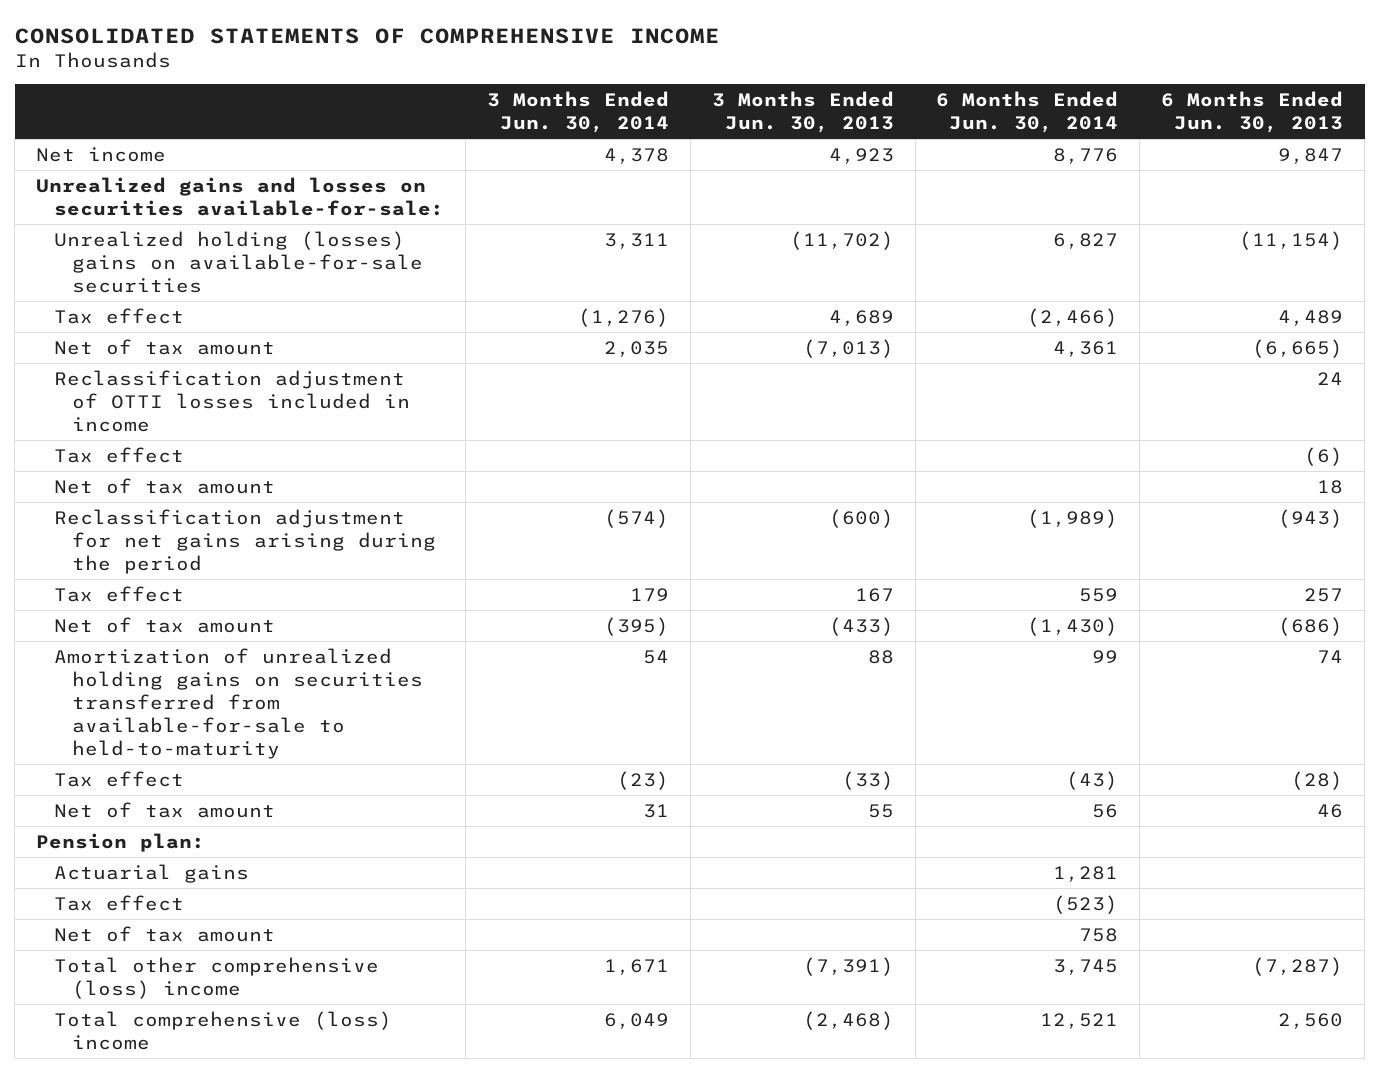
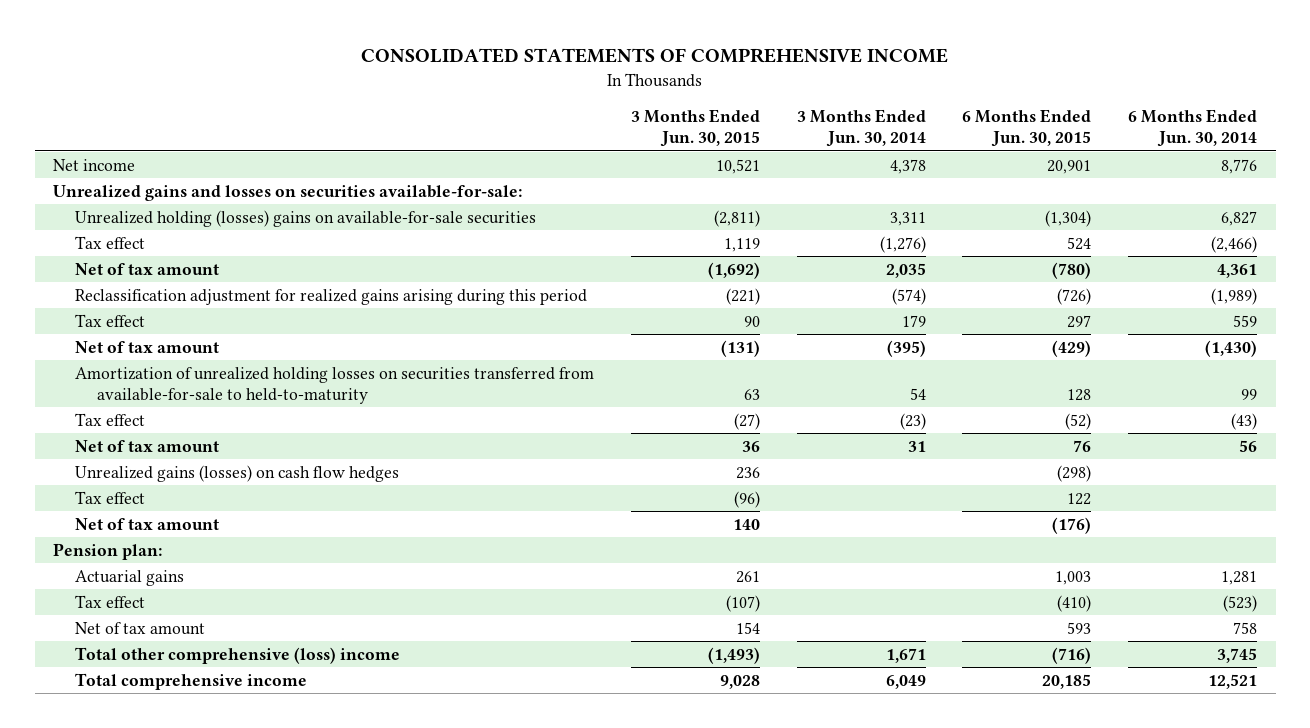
- | 3 Months Ended Jun. 30, 2014 | 3 Months Ended Jun. 30, 2013 | 6 Months Ended Jun. 30, 2014 | 6 Months Ended Jun. 30, 2013
+ | 3 Months Ended Jun. 30, 2015 | 3 Months Ended Jun. 30, 2014 | 6 Months Ended Jun. 30, 2015 | 6 Months Ended Jun. 30, 2014
- Reclassification adjustment of OTTI losses included in income | | | | 24
- Reclassification adjustment for net gains arising during the period | (574) | (600) | (1,989) | (943)
+ Reclassification adjustment for realized gains arising during this period | (221) | (574) | (726) | (1,989)
- Amortization of unrealized holding gains on securities transferred from available-for-sale to held-to-maturity | 54 | 88 | 99 | 74
+ Amortization of unrealized holding losses on securities transferred from available-for-sale to held-to-maturity | 63 | 54 | 128 | 99
+ Unrealized gains (losses) on cash flow hedges | 236 | | (298) |
moved down: Tax effect | (96) | | 122 |
moved down: Net of tax amount | 140 | | (176) |
- Total comprehensive (loss) income | 6,049 | (2,468) | 12,521 | 2,560
+ Total comprehensive income | 9,028 | 6,049 | 20,185 | 12,521

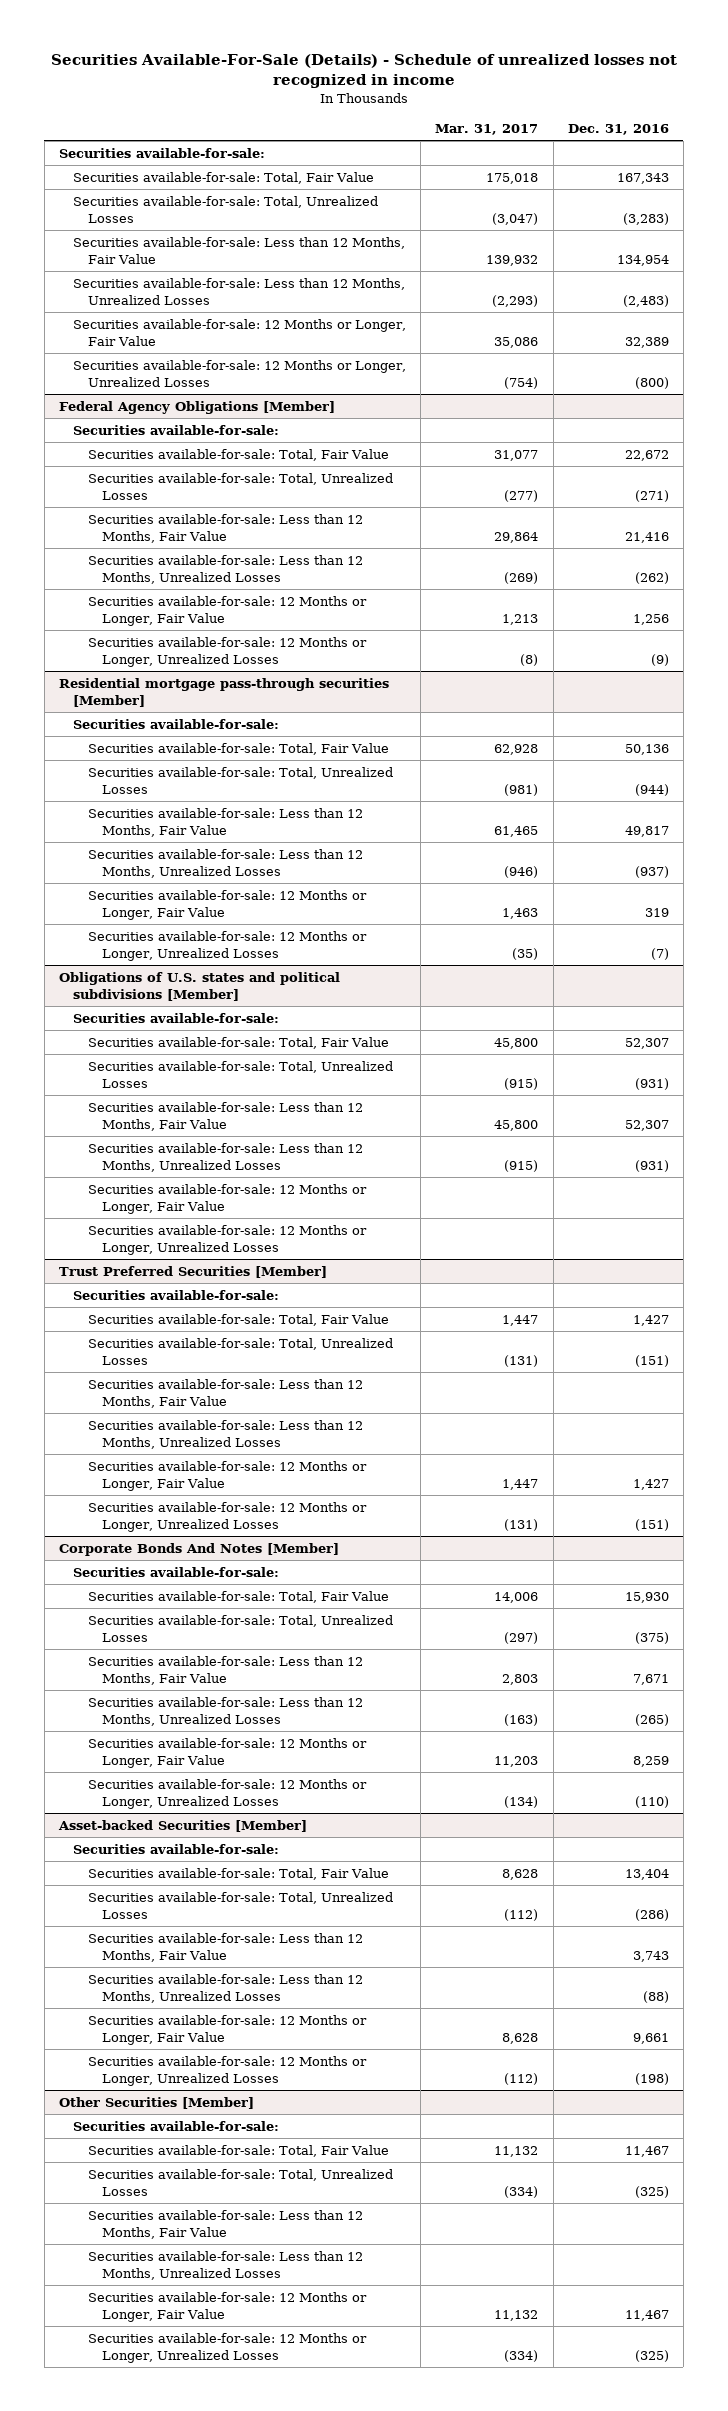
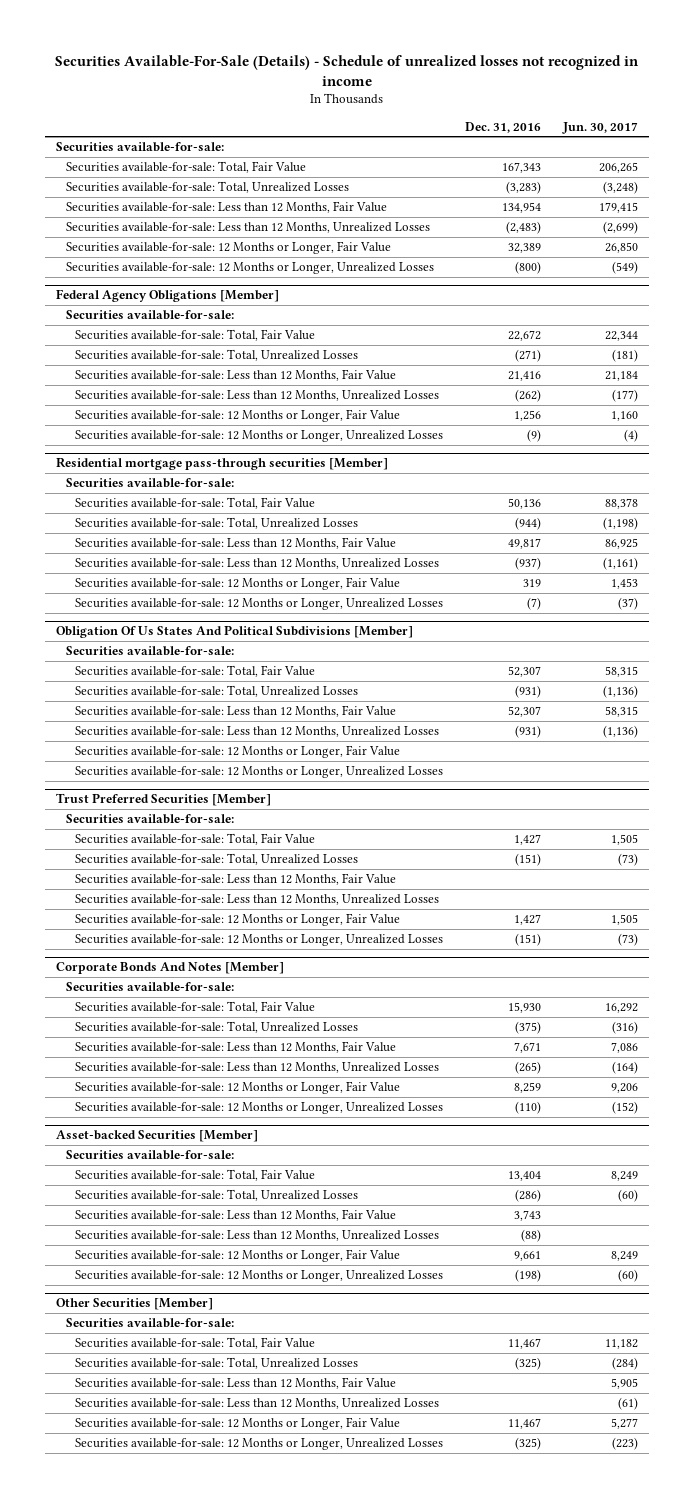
- | Mar. 31, 2017 | Dec. 31, 2016
+ | Dec. 31, 2016 | Jun. 30, 2017
- Obligations of U.S. states and political subdivisions [Member]
+ Obligation Of Us States And Political Subdivisions [Member]

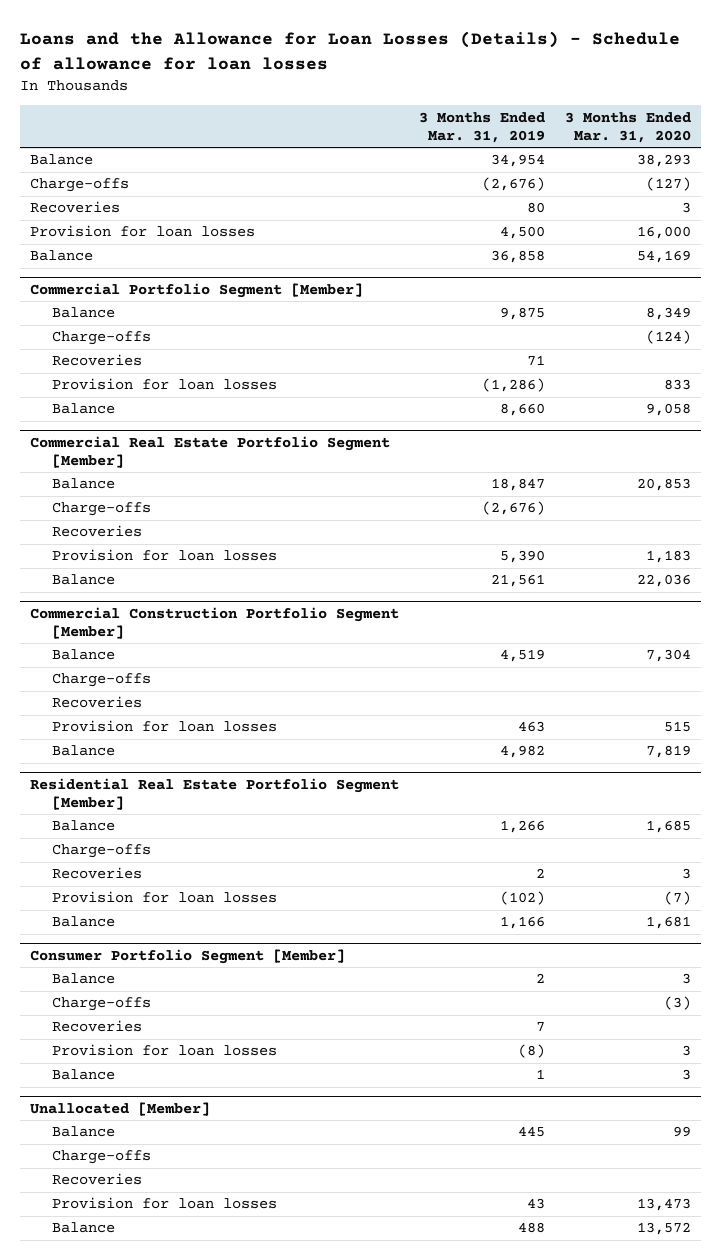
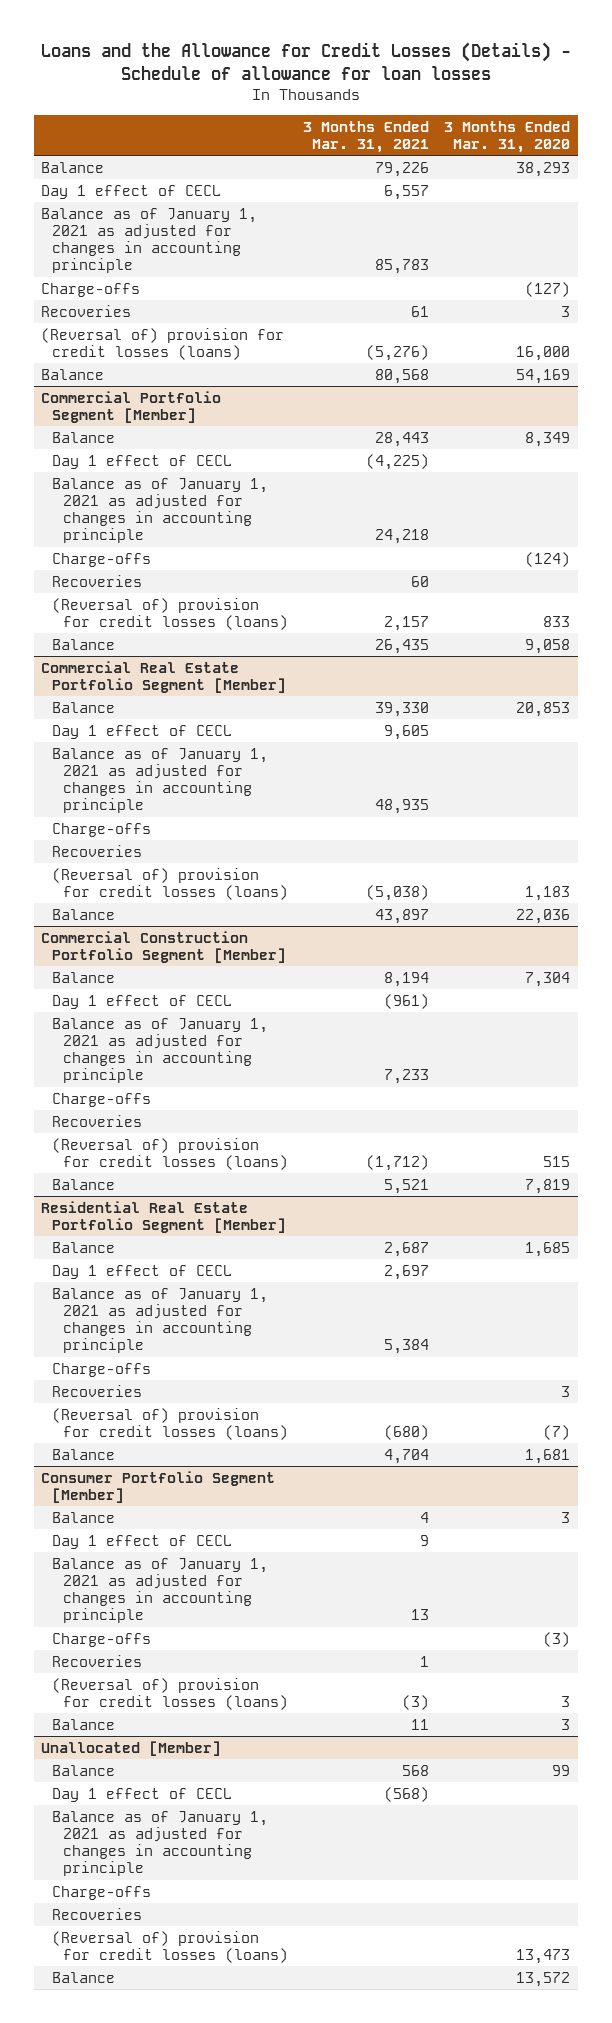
- Loans and the Allowance for Loan Losses (Details) - Schedule of allowance for loan losses
+ Loans and the Allowance for Credit Losses (Details) - Schedule of allowance for loan losses
- | 3 Months Ended Mar. 31, 2019 | 3 Months Ended Mar. 31, 2020
+ | 3 Months Ended Mar. 31, 2021 | 3 Months Ended Mar. 31, 2020
+ Day 1 effect of CECL | 6,557 |
+ Balance as of January 1, 2021 as adjusted for changes in accounting principle | 85,783 |
- Provision for loan losses | 4,500 | 16,000
+ (Reversal of) provision for credit losses (loans) | (5,276) | 16,000
@ Commercial Portfolio Segment [Member]
+ Day 1 effect of CECL | (4,225) |
+ Balance as of January 1, 2021 as adjusted for changes in accounting principle | 24,218 |
- Provision for loan losses | (1,286) | 833
+ (Reversal of) provision for credit losses (loans) | 2,157 | 833
@ Commercial Real Estate Portfolio Segment [Member]
+ Day 1 effect of CECL | 9,605 |
+ Balance as of January 1, 2021 as adjusted for changes in accounting principle | 48,935 |
- Provision for loan losses | 5,390 | 1,183
+ (Reversal of) provision for credit losses (loans) | (5,038) | 1,183
@ Commercial Construction Portfolio Segment [Member]
+ Day 1 effect of CECL | (961) |
+ Balance as of January 1, 2021 as adjusted for changes in accounting principle | 7,233 |
- Provision for loan losses | 463 | 515
+ (Reversal of) provision for credit losses (loans) | (1,712) | 515
@ Residential Real Estate Portfolio Segment [Member]
+ Day 1 effect of CECL | 2,697 |
+ Balance as of January 1, 2021 as adjusted for changes in accounting principle | 5,384 |
- Provision for loan losses | (102) | (7)
+ (Reversal of) provision for credit losses (loans) | (680) | (7)
@ Consumer Portfolio Segment [Member]
+ Day 1 effect of CECL | 9 |
+ Balance as of January 1, 2021 as adjusted for changes in accounting principle | 13 |
- Provision for loan losses | (8) | 3
+ (Reversal of) provision for credit losses (loans) | (3) | 3
@ Unallocated [Member]
+ Day 1 effect of CECL | (568) |
+ Balance as of January 1, 2021 as adjusted for changes in accounting principle
- Provision for loan losses | 43 | 13,473
+ (Reversal of) provision for credit losses (loans) | | 13,473

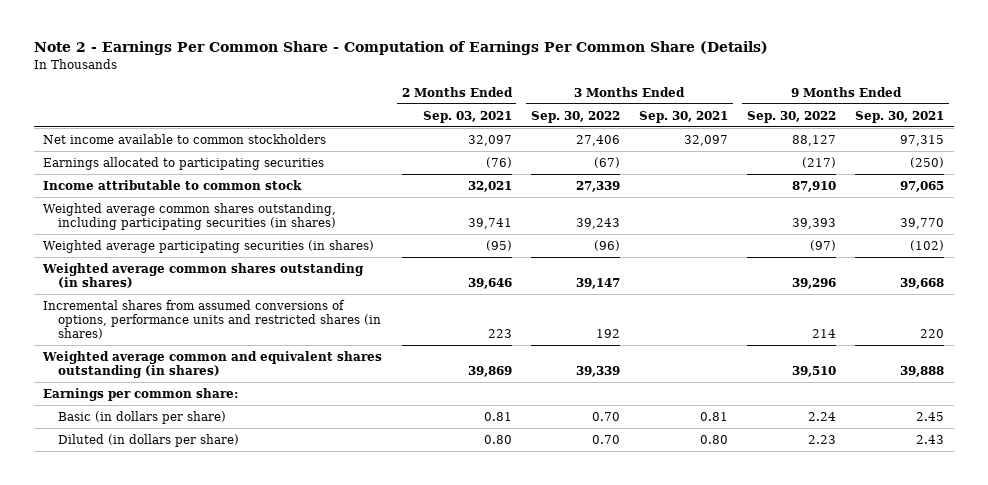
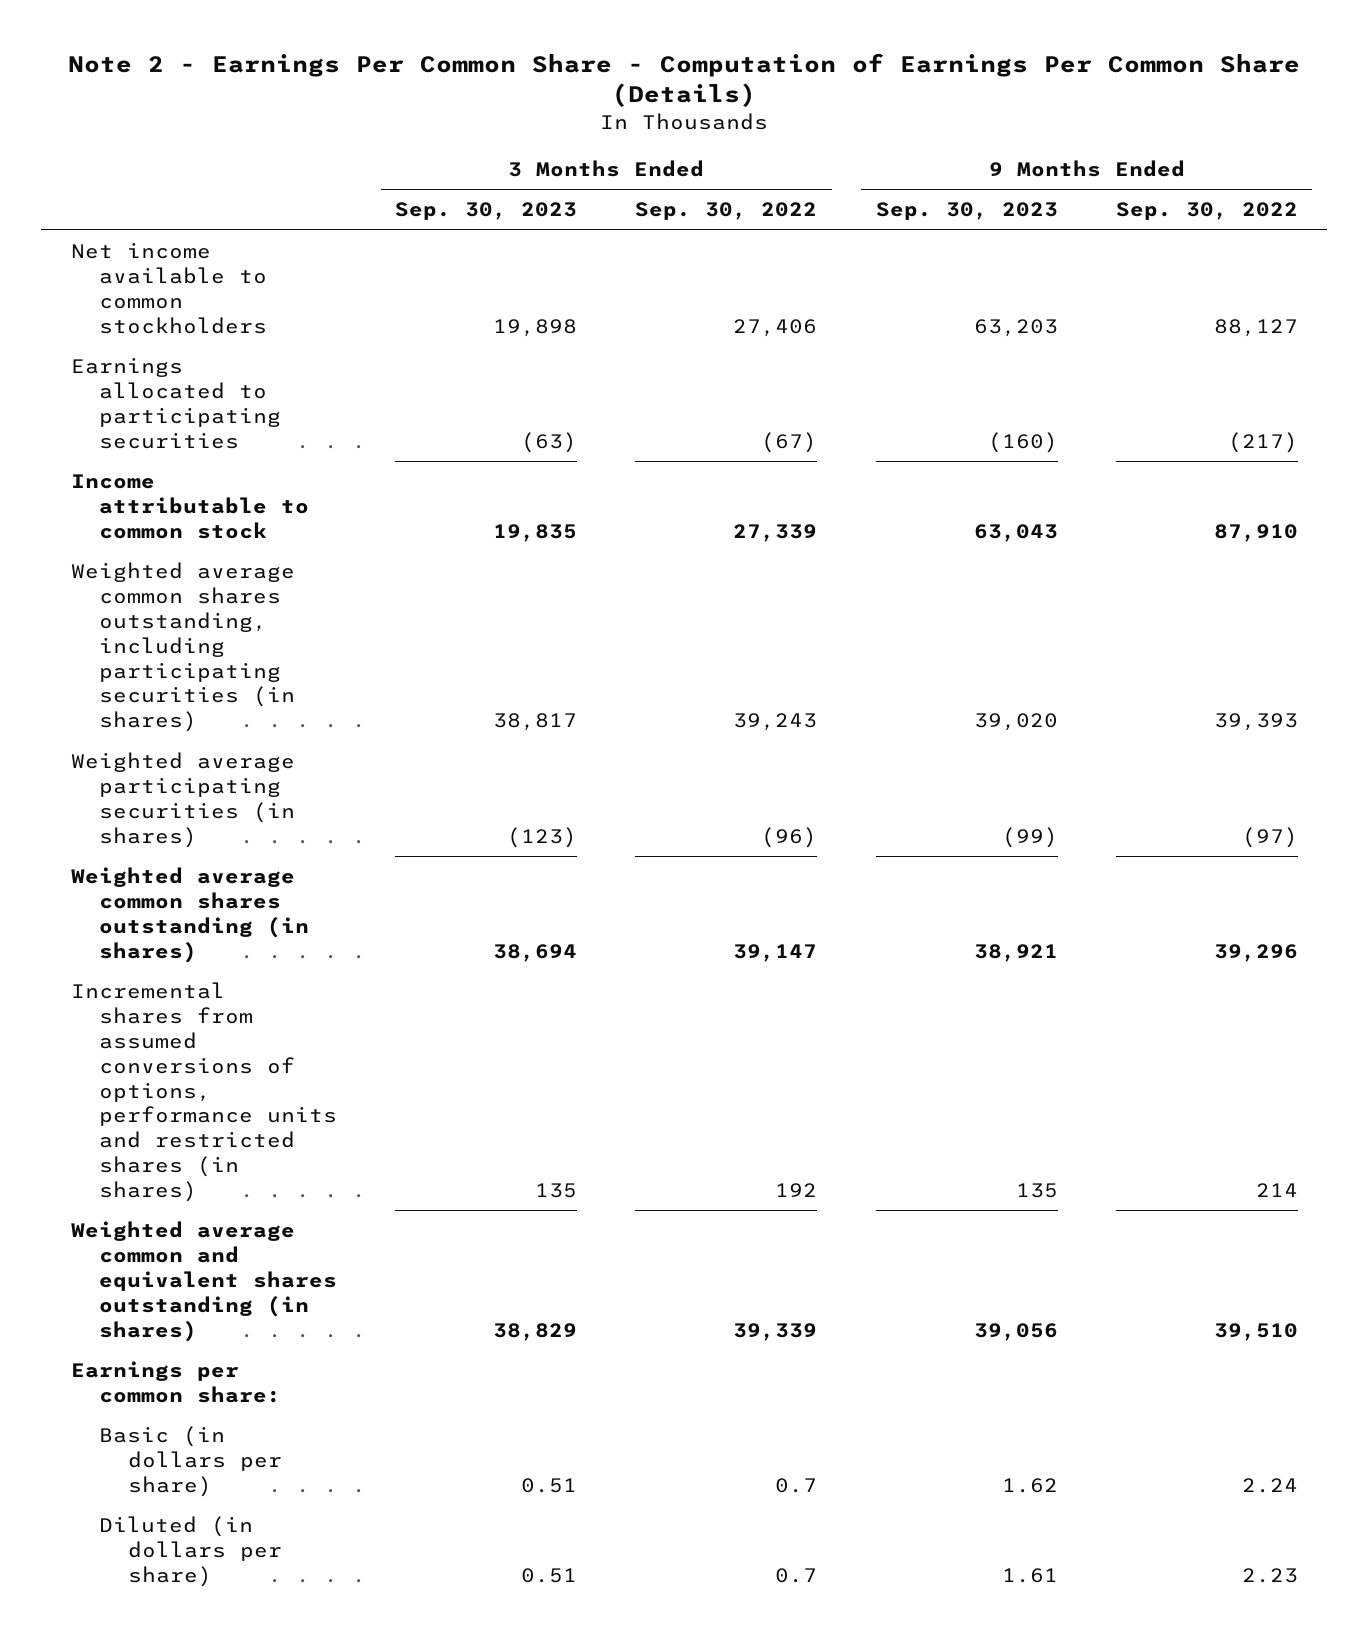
- | 2 Months Ended Sep. 03, 2021 | 3 Months Ended Sep. 30, 2022 | 3 Months Ended Sep. 30, 2021 | 9 Months Ended Sep. 30, 2022 | 9 Months Ended Sep. 30, 2021
+ | 3 Months Ended Sep. 30, 2023 | 3 Months Ended Sep. 30, 2022 | 9 Months Ended Sep. 30, 2023 | 9 Months Ended Sep. 30, 2022
- Basic (in dollars per share) | 0.81 | 0.70 | 0.81 | 2.24 | 2.45
- Diluted (in dollars per share) | 0.80 | 0.70 | 0.80 | 2.23 | 2.43
+ Basic (in dollars per share) | 0.51 | 0.7 | 1.62 | 2.24
+ Diluted (in dollars per share) | 0.51 | 0.7 | 1.61 | 2.23

